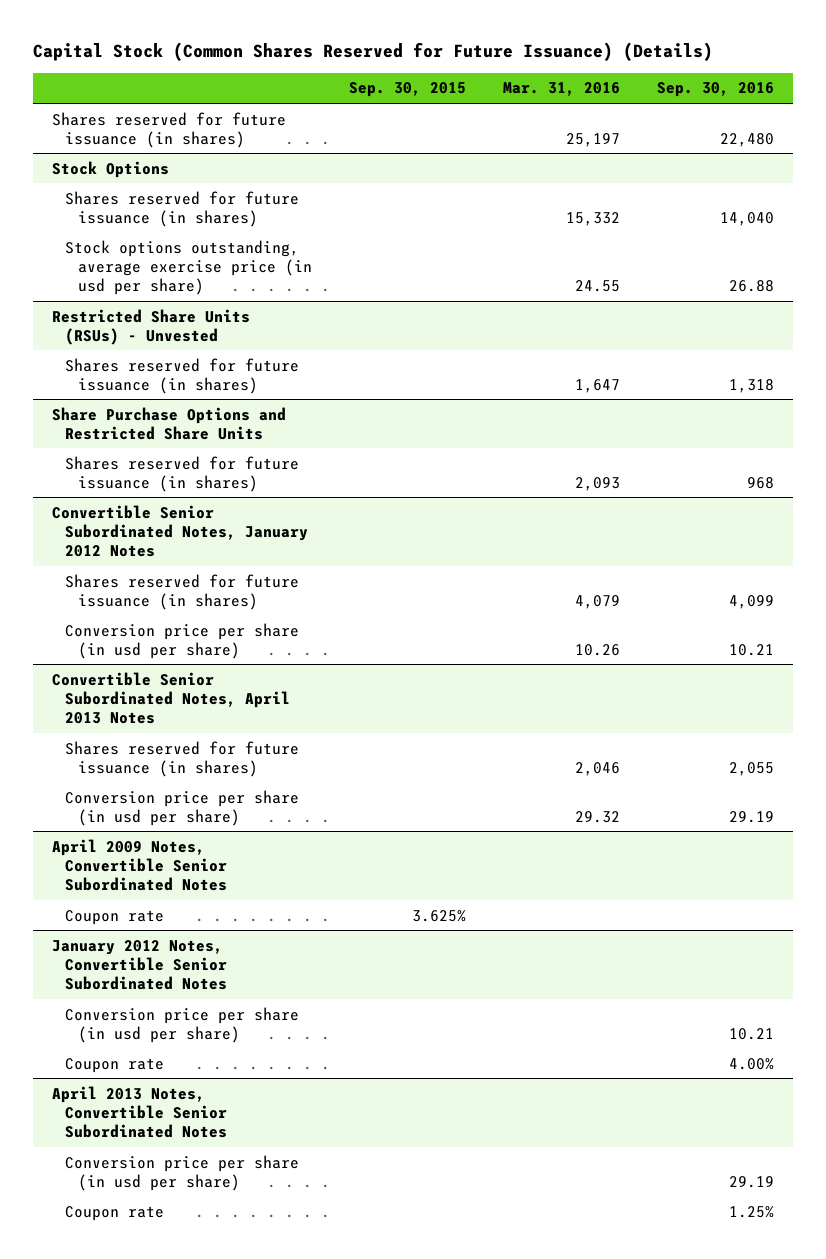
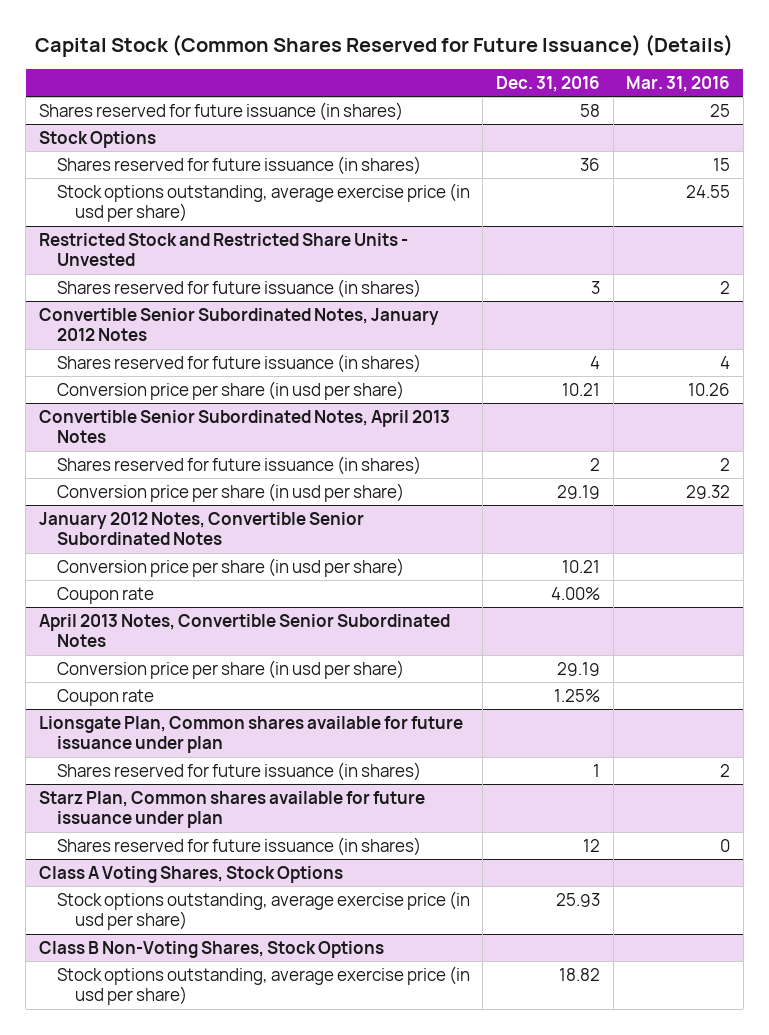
- | Sep. 30, 2015 | Mar. 31, 2016 | Sep. 30, 2016
+ | Dec. 31, 2016 | Mar. 31, 2016
- Shares reserved for future issuance (in shares) | | 25,197 | 22,480
+ Shares reserved for future issuance (in shares) | 58 | 25
@ Stock Options
- Shares reserved for future issuance (in shares) | | 15,332 | 14,040
+ Shares reserved for future issuance (in shares) | 36 | 15
- Restricted Share Units (RSUs) - Unvested
- Shares reserved for future issuance (in shares) | | 1,647 | 1,318
- Share Purchase Options and Restricted Share Units
- Shares reserved for future issuance (in shares) | | 2,093 | 968
+ Restricted Stock and Restricted Share Units - Unvested
+ Shares reserved for future issuance (in shares) | 3 | 2
@ Convertible Senior Subordinated Notes, January 2012 Notes
- Shares reserved for future issuance (in shares) | | 4,079 | 4,099
+ Shares reserved for future issuance (in shares) | 4 | 4
@ Convertible Senior Subordinated Notes, April 2013 Notes
- Shares reserved for future issuance (in shares) | | 2,046 | 2,055
+ Shares reserved for future issuance (in shares) | 2 | 2
- April 2009 Notes, Convertible Senior Subordinated Notes
- Coupon rate | 3.625% | |
+ Lionsgate Plan, Common shares available for future issuance under plan
+ Shares reserved for future issuance (in shares) | 1 | 2
+ Starz Plan, Common shares available for future issuance under plan
+ Shares reserved for future issuance (in shares) | 12 | 0
+ Class A Voting Shares, Stock Options
+ Stock options outstanding, average exercise price (in usd per share) | 25.93 |
+ Class B Non-Voting Shares, Stock Options
+ Stock options outstanding, average exercise price (in usd per share) | 18.82 |

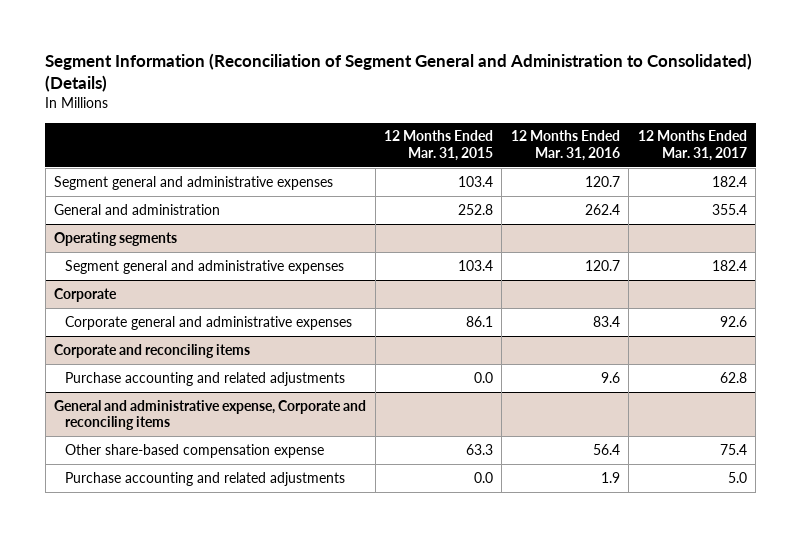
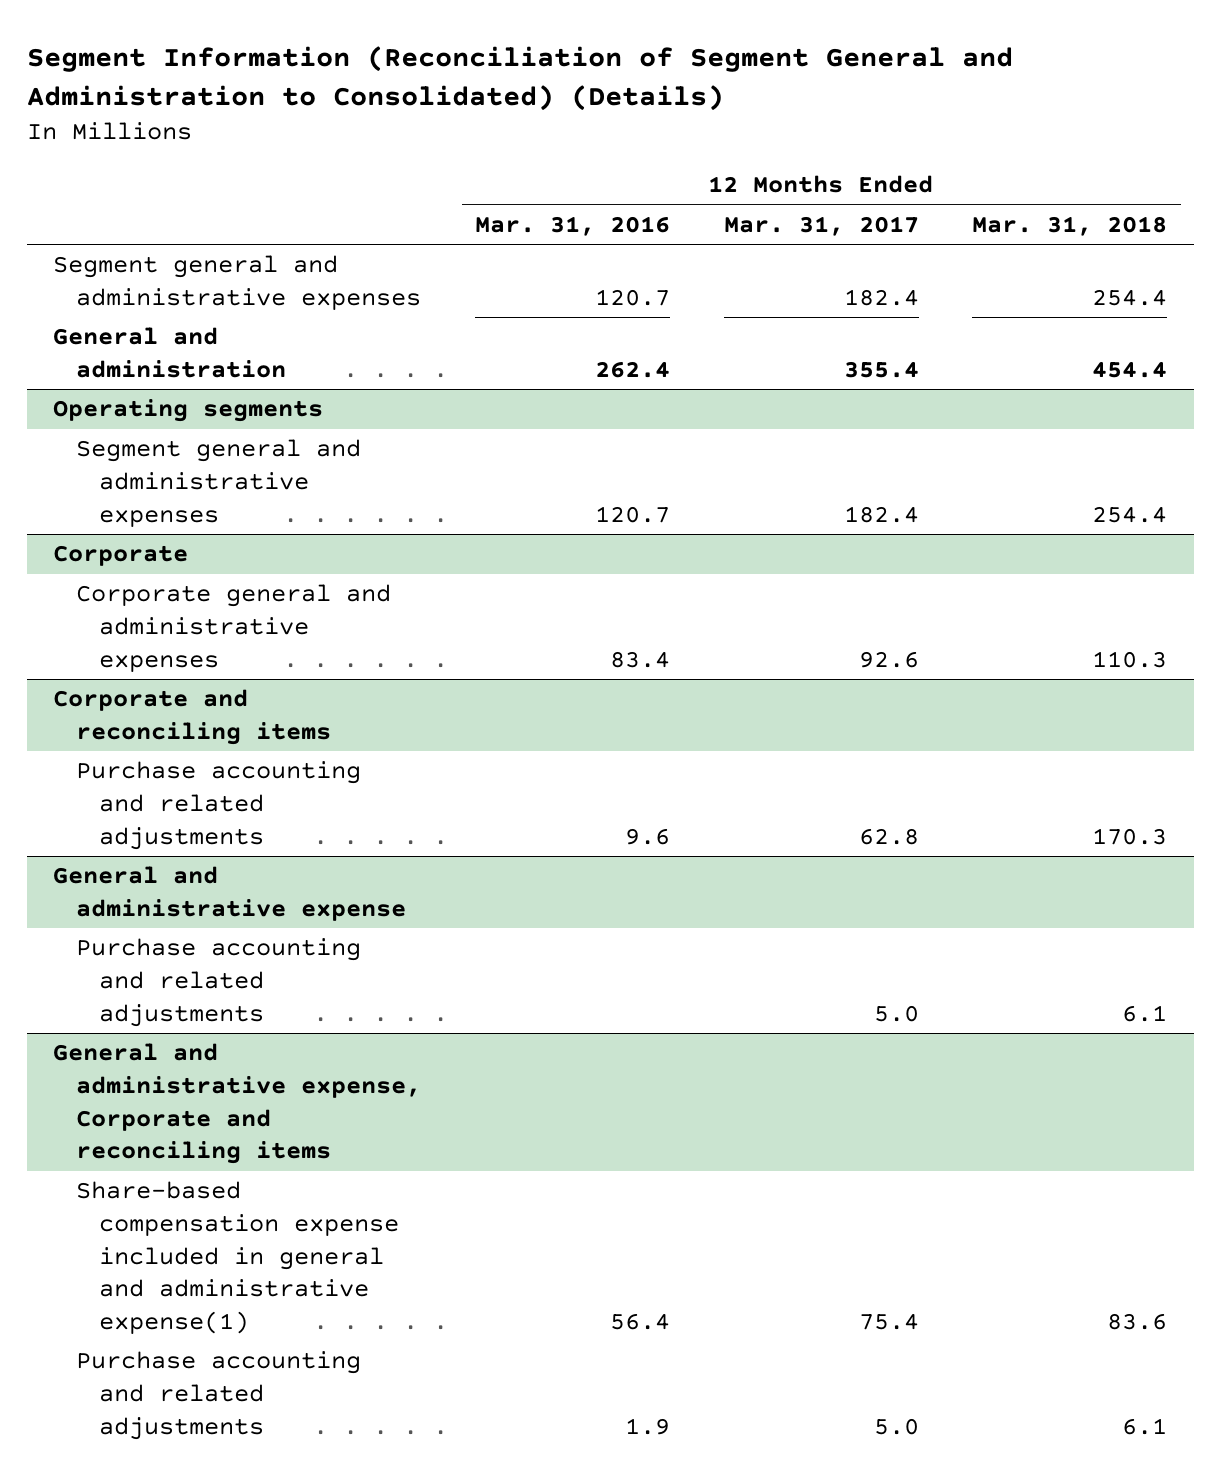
- | 12 Months Ended Mar. 31, 2015 | 12 Months Ended Mar. 31, 2016 | 12 Months Ended Mar. 31, 2017
+ | 12 Months Ended Mar. 31, 2016 | 12 Months Ended Mar. 31, 2017 | 12 Months Ended Mar. 31, 2018
+ General and administrative expense
+ Purchase accounting and related adjustments | | 5.0 | 6.1
@ General and administrative expense, Corporate and reconciling items
- Other share-based compensation expense | 63.3 | 56.4 | 75.4
+ Share-based compensation expense included in general and administrative expense(1) | 56.4 | 75.4 | 83.6

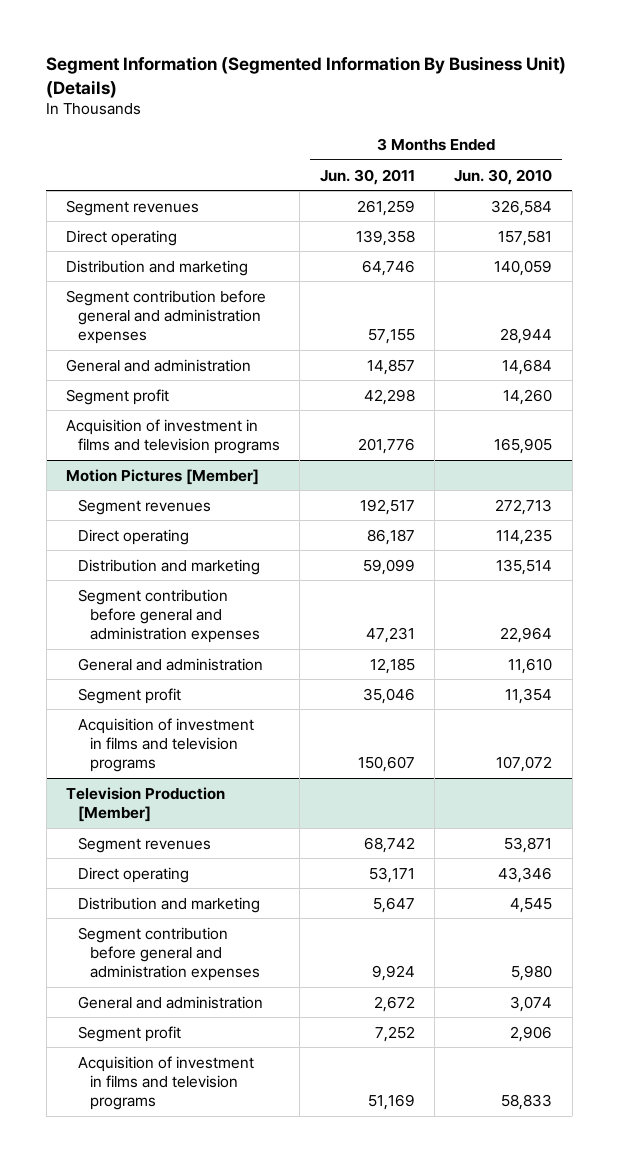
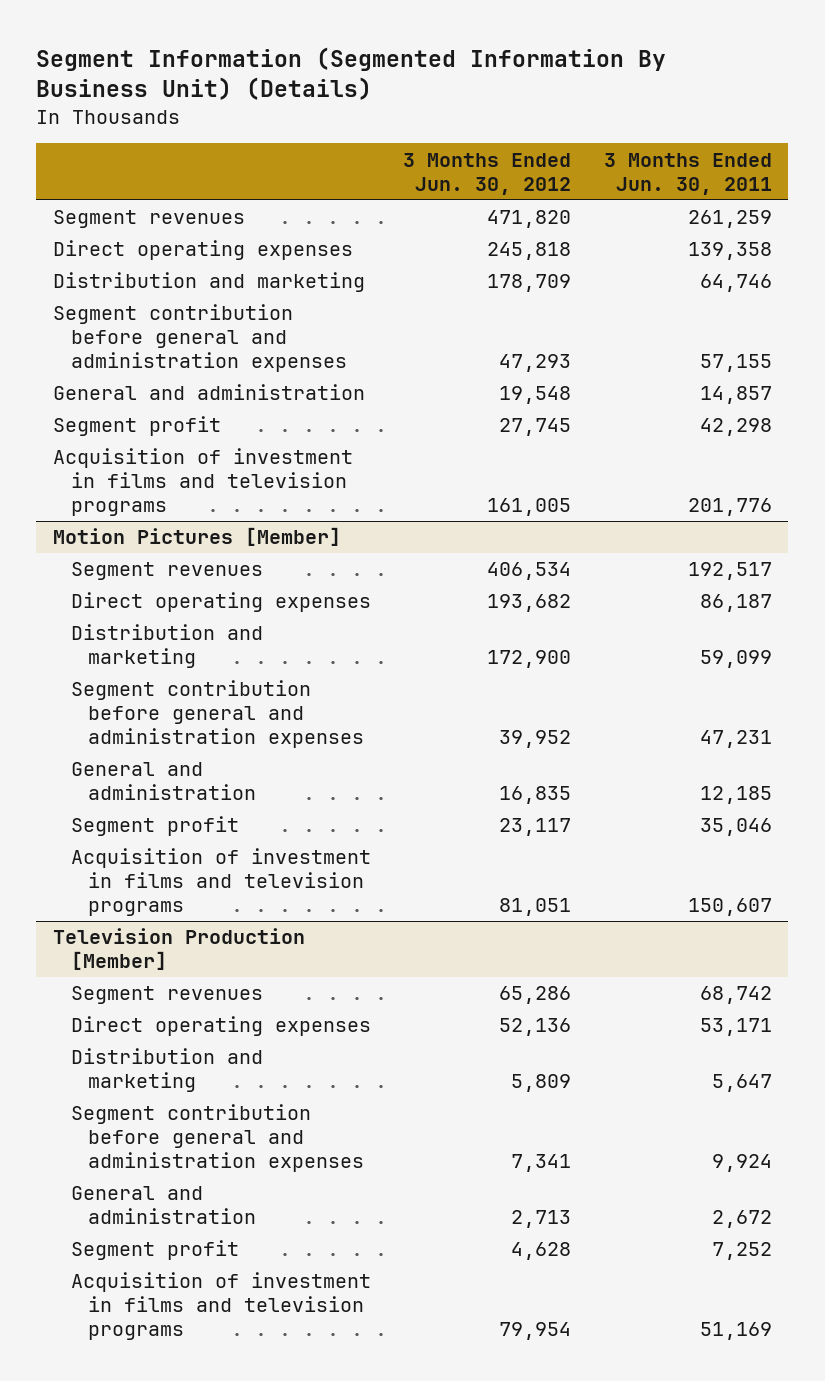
- | 3 Months Ended Jun. 30, 2011 | 3 Months Ended Jun. 30, 2010
+ | 3 Months Ended Jun. 30, 2012 | 3 Months Ended Jun. 30, 2011
- Direct operating | 139,358 | 157,581
+ Direct operating expenses | 245,818 | 139,358
@ Motion Pictures [Member]
- Direct operating | 86,187 | 114,235
+ Direct operating expenses | 193,682 | 86,187
@ Television Production [Member]
- Direct operating | 53,171 | 43,346
+ Direct operating expenses | 52,136 | 53,171

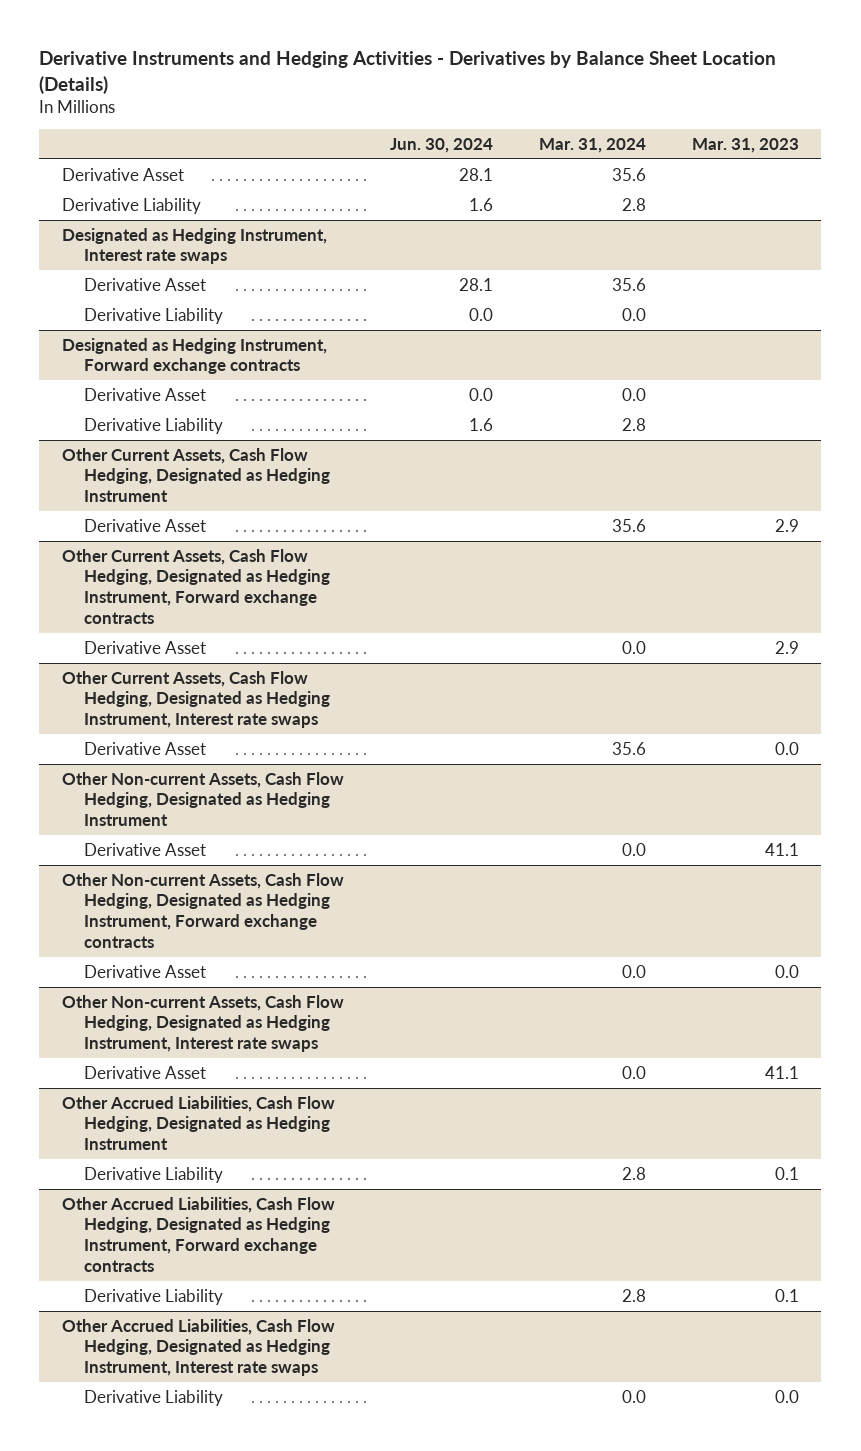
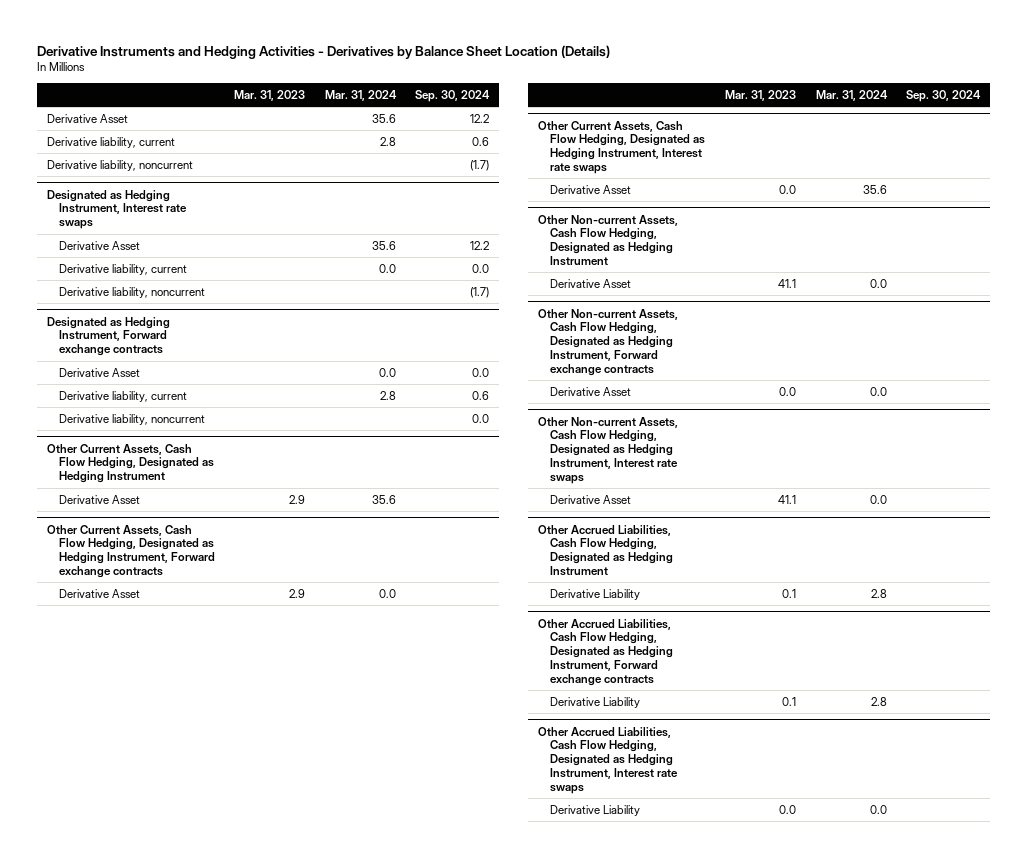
- | Jun. 30, 2024 | Mar. 31, 2024 | Mar. 31, 2023
+ | Mar. 31, 2023 | Mar. 31, 2024 | Sep. 30, 2024
- Derivative Liability | 1.6 | 2.8 |
+ Derivative liability, current | | 2.8 | 0.6
+ Derivative liability, noncurrent | | | (1.7)
@ Designated as Hedging Instrument, Interest rate swaps
- Derivative Liability | 0.0 | 0.0 |
+ Derivative liability, current | | 0.0 | 0.0
+ Derivative liability, noncurrent | | | (1.7)
@ Designated as Hedging Instrument, Forward exchange contracts
- Derivative Liability | 1.6 | 2.8 |
+ Derivative liability, current | | 2.8 | 0.6
+ Derivative liability, noncurrent | | | 0.0

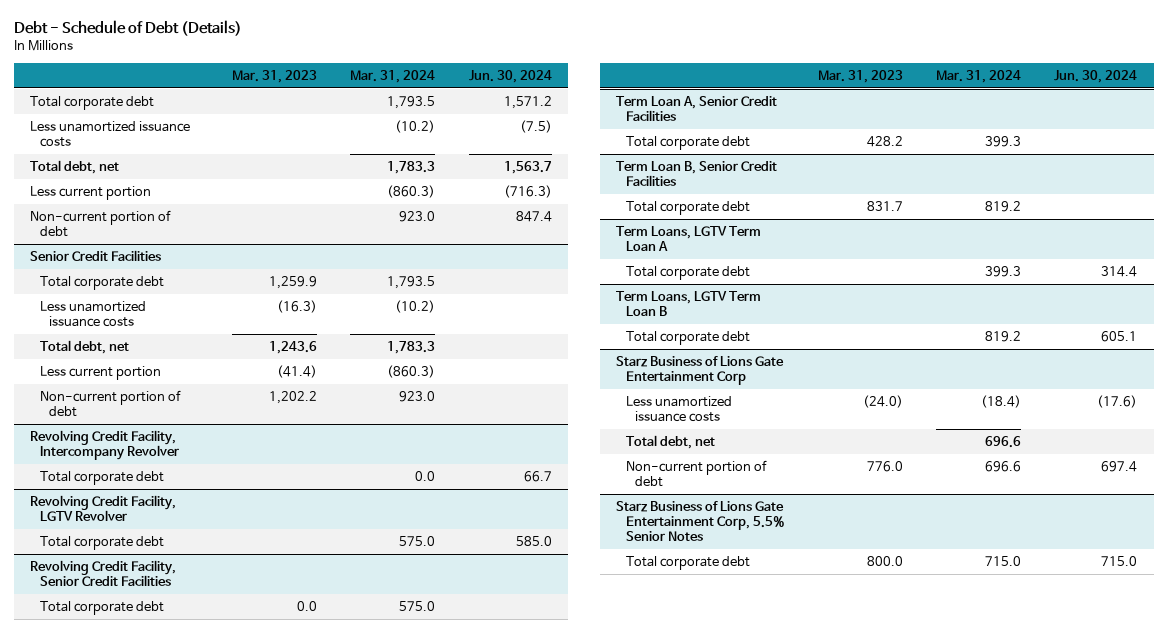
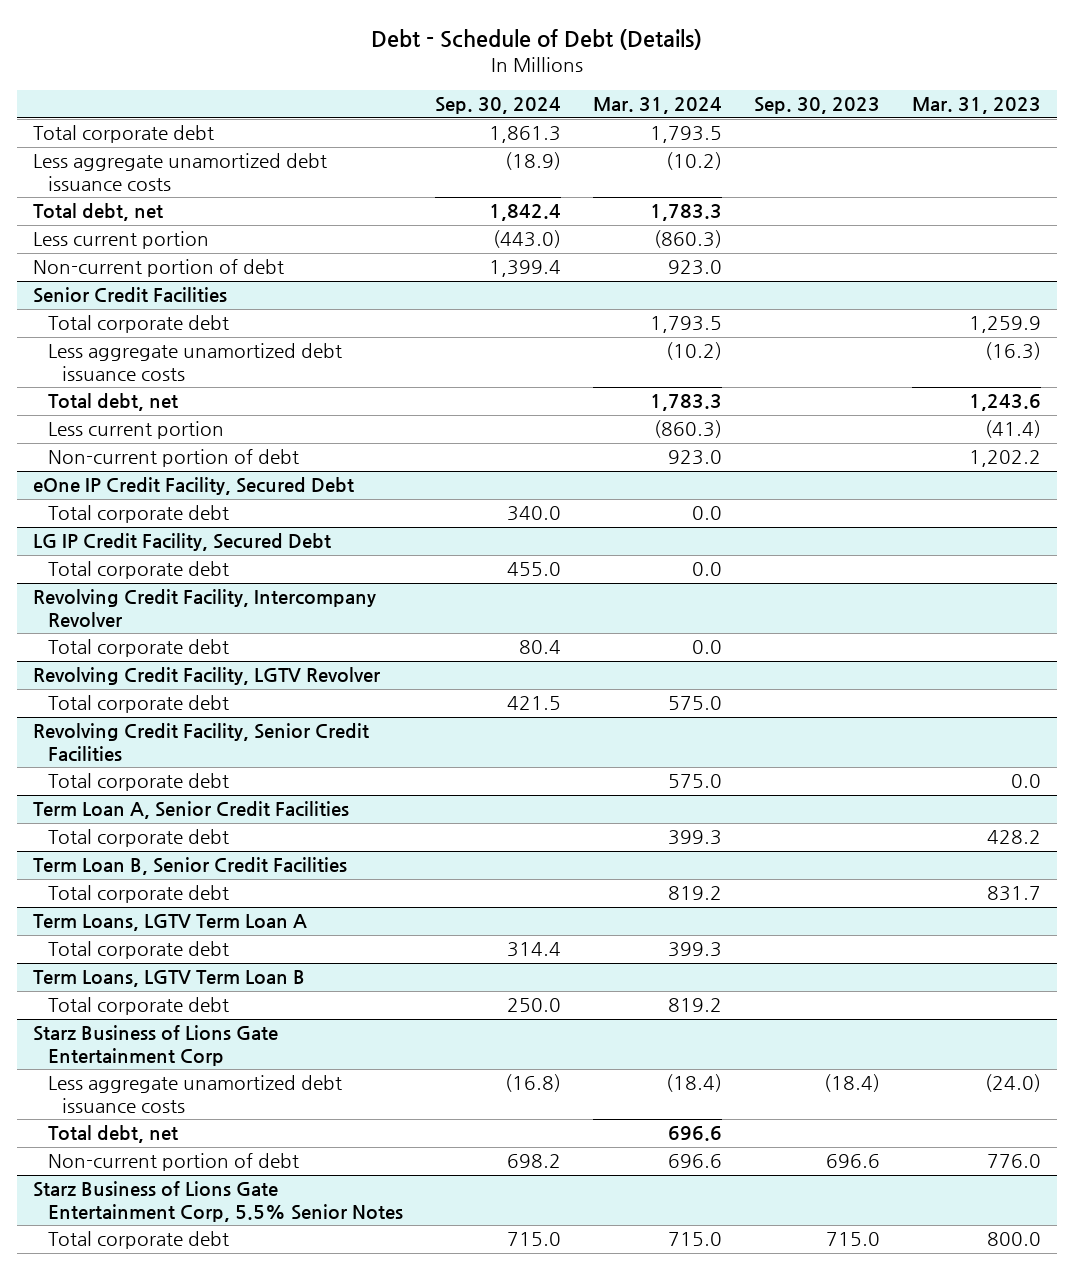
- | Mar. 31, 2023 | Mar. 31, 2024 | Jun. 30, 2024
+ | Sep. 30, 2024 | Mar. 31, 2024 | Sep. 30, 2023 | Mar. 31, 2023
- Less unamortized issuance costs | | (10.2) | (7.5)
+ Less aggregate unamortized debt issuance costs | (18.9) | (10.2) | |
@ Senior Credit Facilities
- Less unamortized issuance costs | (16.3) | (10.2) |
+ Less aggregate unamortized debt issuance costs | | (10.2) | | (16.3)
+ eOne IP Credit Facility, Secured Debt
+ Total corporate debt | 340.0 | 0.0 | |
+ LG IP Credit Facility, Secured Debt
+ Total corporate debt | 455.0 | 0.0 | |
@ Starz Business of Lions Gate Entertainment Corp
- Less unamortized issuance costs | (24.0) | (18.4) | (17.6)
+ Less aggregate unamortized debt issuance costs | (16.8) | (18.4) | (18.4) | (24.0)

